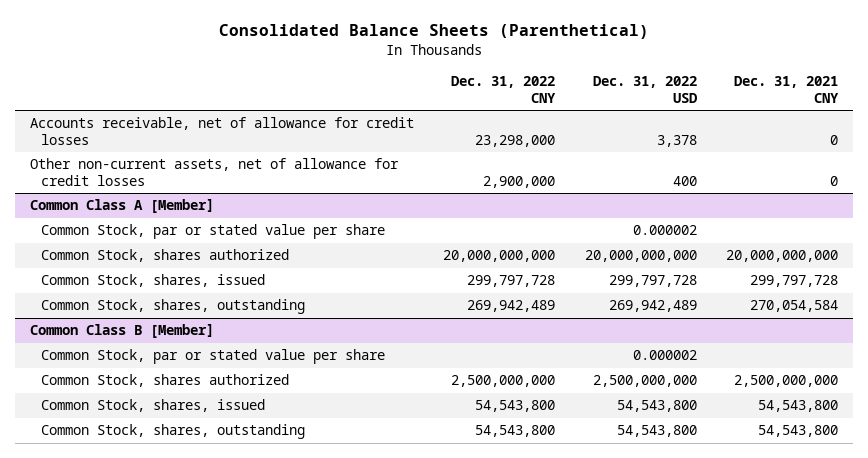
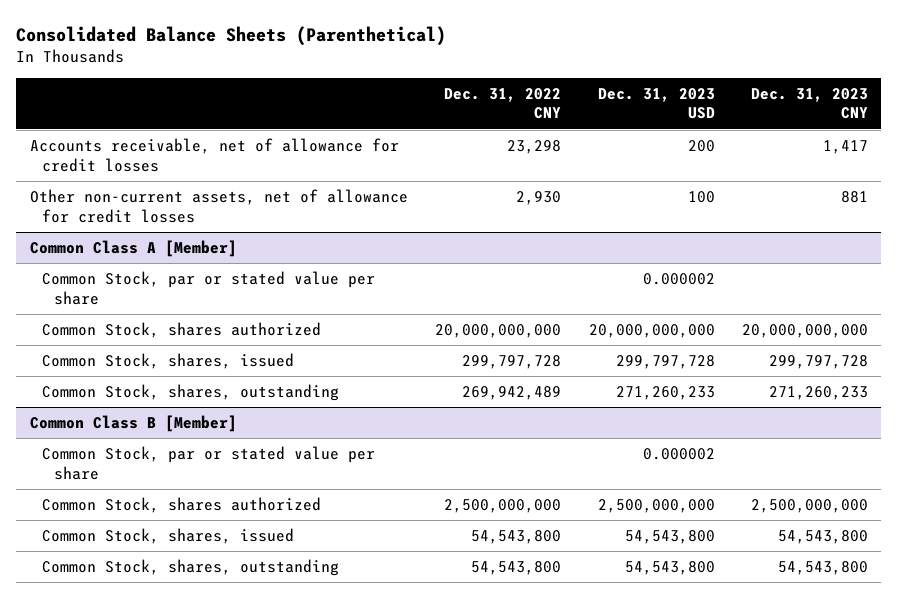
- | Dec. 31, 2022 CNY | Dec. 31, 2022 USD | Dec. 31, 2021 CNY
+ | Dec. 31, 2022 CNY | Dec. 31, 2023 USD | Dec. 31, 2023 CNY
- Accounts receivable, net of allowance for credit losses | 23,298,000 | 3,378 | 0
- Other non-current assets, net of allowance for credit losses | 2,900,000 | 400 | 0
+ Accounts receivable, net of allowance for credit losses | 23,298 | 200 | 1,417
+ Other non-current assets, net of allowance for credit losses | 2,930 | 100 | 881

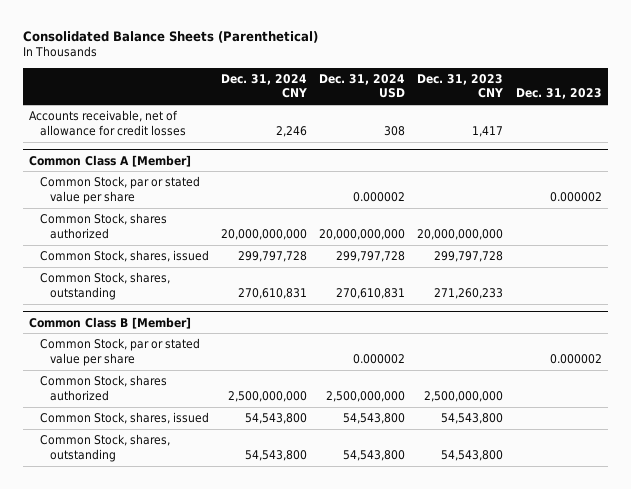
- | Dec. 31, 2022 CNY | Dec. 31, 2023 USD | Dec. 31, 2023 CNY
+ | Dec. 31, 2024 CNY | Dec. 31, 2024 USD | Dec. 31, 2023 CNY | Dec. 31, 2023
- Other non-current assets, net of allowance for credit losses | 2,930 | 100 | 881

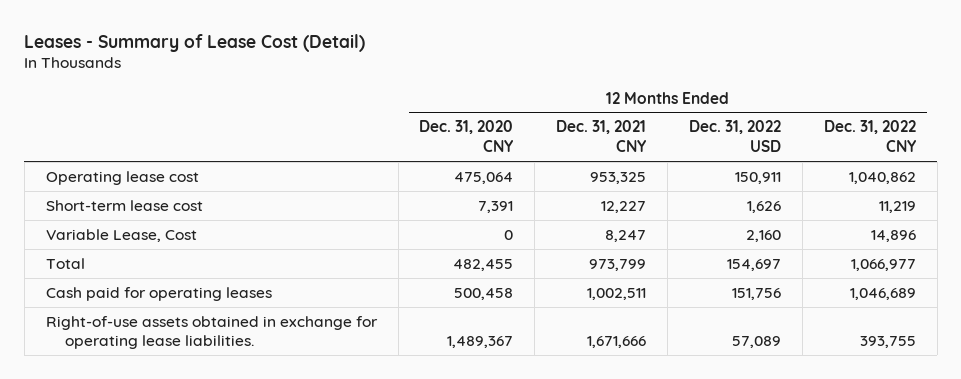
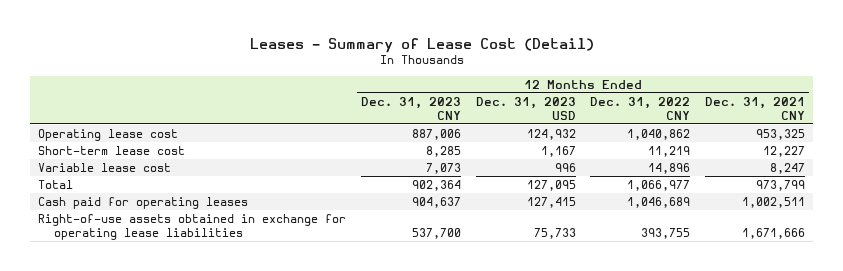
- | 12 Months Ended Dec. 31, 2020 CNY | 12 Months Ended Dec. 31, 2021 CNY | 12 Months Ended Dec. 31, 2022 USD | 12 Months Ended Dec. 31, 2022 CNY
+ | 12 Months Ended Dec. 31, 2023 CNY | 12 Months Ended Dec. 31, 2023 USD | 12 Months Ended Dec. 31, 2022 CNY | 12 Months Ended Dec. 31, 2021 CNY
- Variable Lease, Cost | 0 | 8,247 | 2,160 | 14,896
+ Variable lease cost | 7,073 | 996 | 14,896 | 8,247
- Right-of-use assets obtained in exchange for operating lease liabilities. | 1,489,367 | 1,671,666 | 57,089 | 393,755
+ Right-of-use assets obtained in exchange for operating lease liabilities | 537,700 | 75,733 | 393,755 | 1,671,666

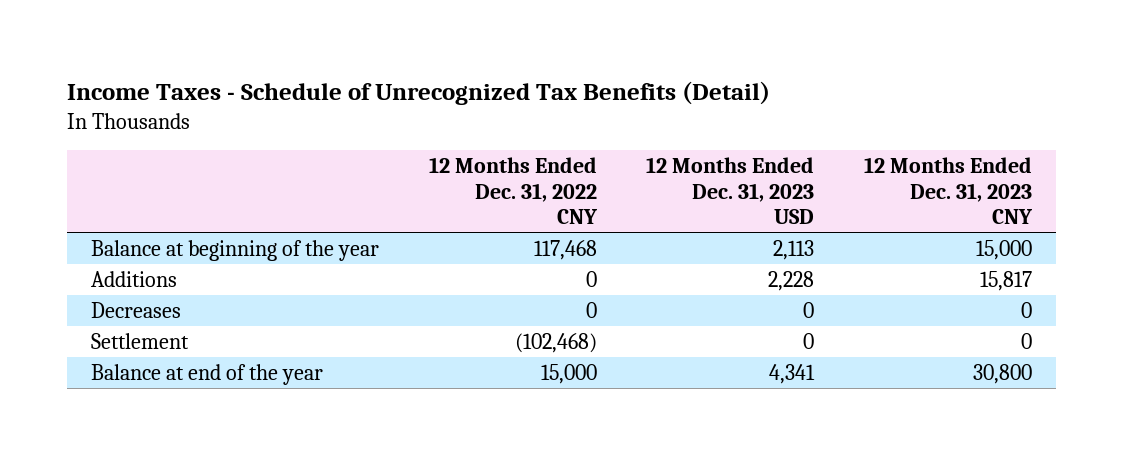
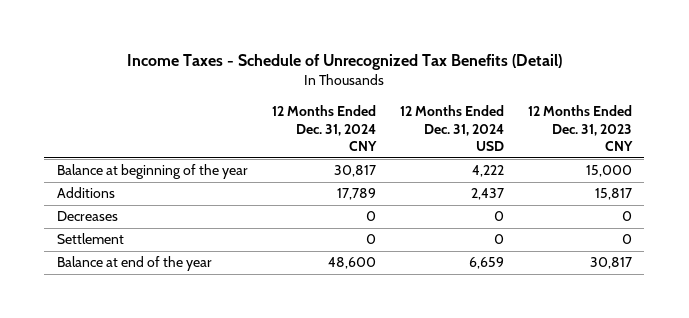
- | 12 Months Ended Dec. 31, 2022 CNY | 12 Months Ended Dec. 31, 2023 USD | 12 Months Ended Dec. 31, 2023 CNY
+ | 12 Months Ended Dec. 31, 2024 CNY | 12 Months Ended Dec. 31, 2024 USD | 12 Months Ended Dec. 31, 2023 CNY
- Balance at end of the year | 15,000 | 4,341 | 30,800
+ Balance at end of the year | 48,600 | 6,659 | 30,817

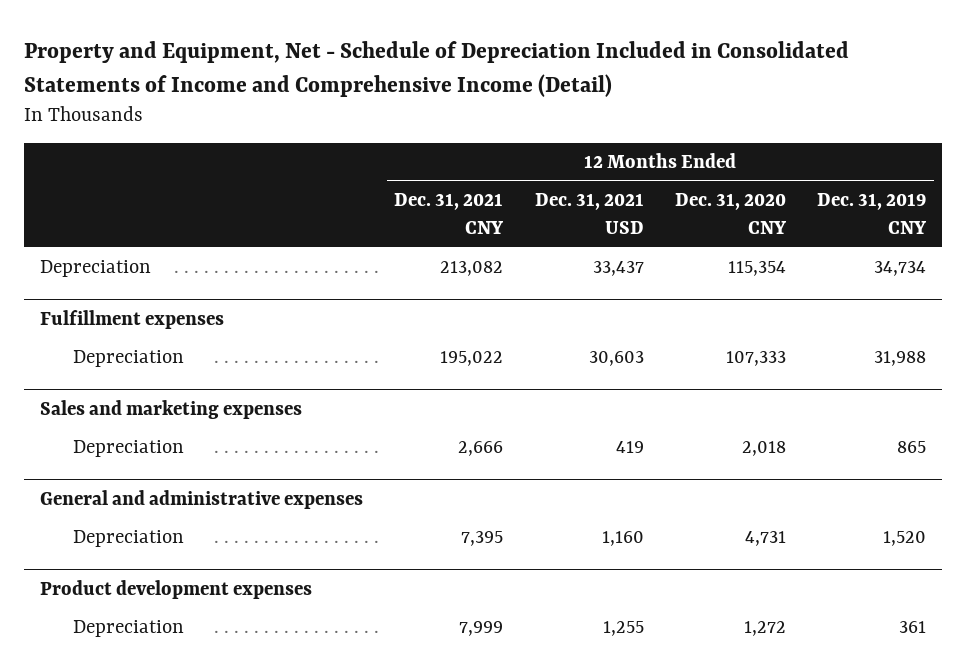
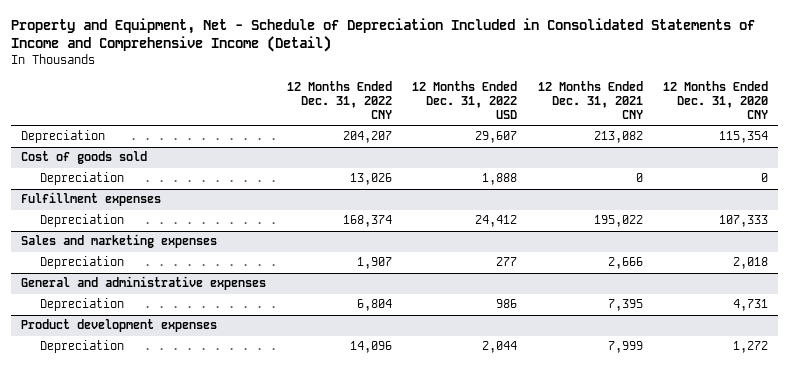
- | 12 Months Ended Dec. 31, 2021 CNY | 12 Months Ended Dec. 31, 2021 USD | 12 Months Ended Dec. 31, 2020 CNY | 12 Months Ended Dec. 31, 2019 CNY
+ | 12 Months Ended Dec. 31, 2022 CNY | 12 Months Ended Dec. 31, 2022 USD | 12 Months Ended Dec. 31, 2021 CNY | 12 Months Ended Dec. 31, 2020 CNY
+ Cost of goods sold
+ Depreciation | 13,026 | 1,888 | 0 | 0

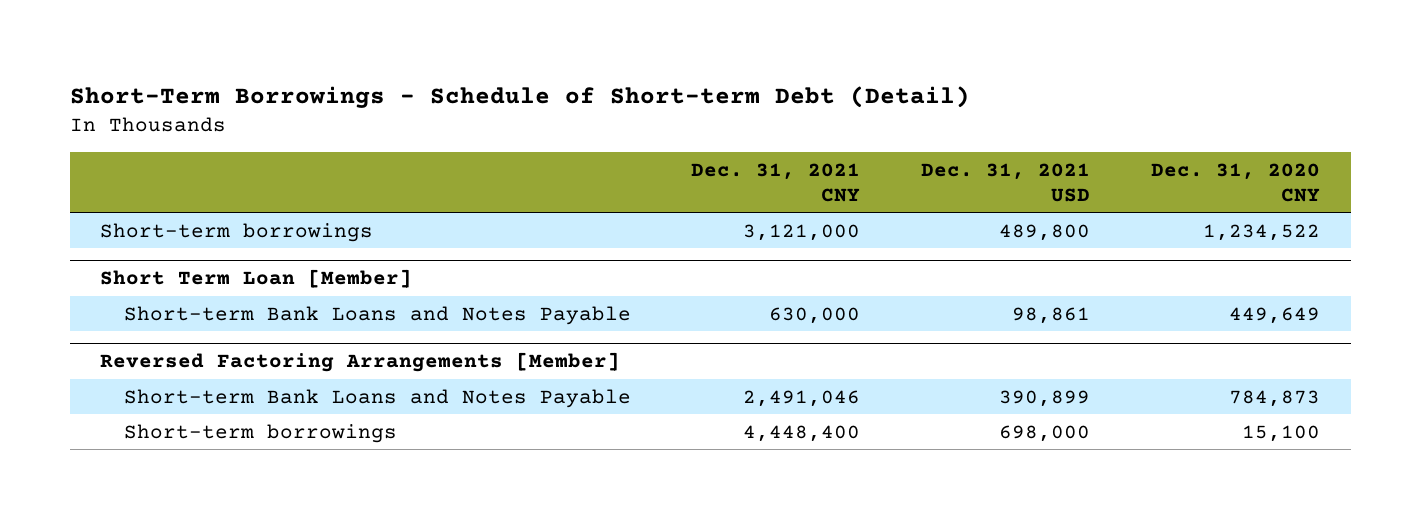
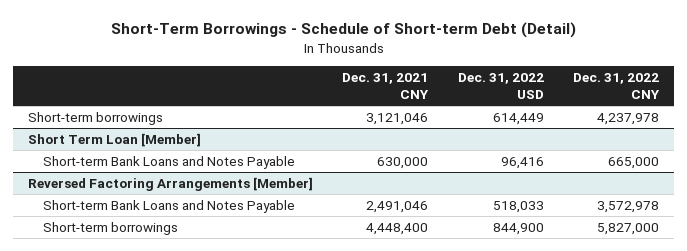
- | Dec. 31, 2021 CNY | Dec. 31, 2021 USD | Dec. 31, 2020 CNY
+ | Dec. 31, 2021 CNY | Dec. 31, 2022 USD | Dec. 31, 2022 CNY
- Short-term borrowings | 3,121,000 | 489,800 | 1,234,522
+ Short-term borrowings | 3,121,046 | 614,449 | 4,237,978

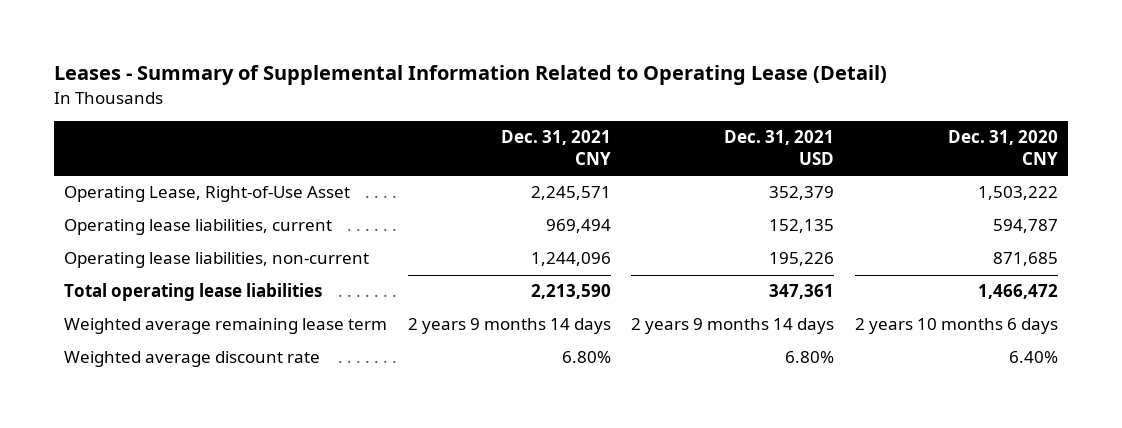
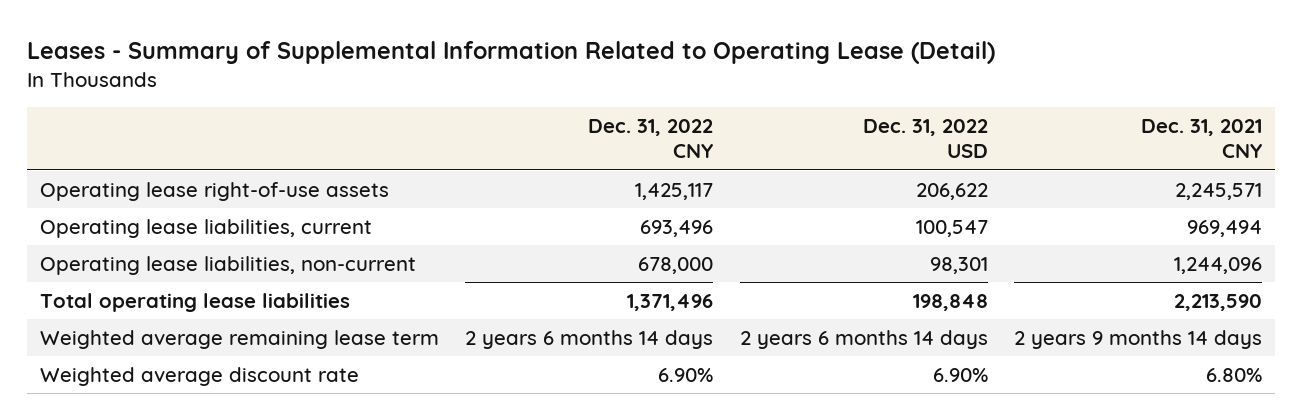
- | Dec. 31, 2021 CNY | Dec. 31, 2021 USD | Dec. 31, 2020 CNY
+ | Dec. 31, 2022 CNY | Dec. 31, 2022 USD | Dec. 31, 2021 CNY
- Operating Lease, Right-of-Use Asset | 2,245,571 | 352,379 | 1,503,222
+ Operating lease right-of-use assets | 1,425,117 | 206,622 | 2,245,571

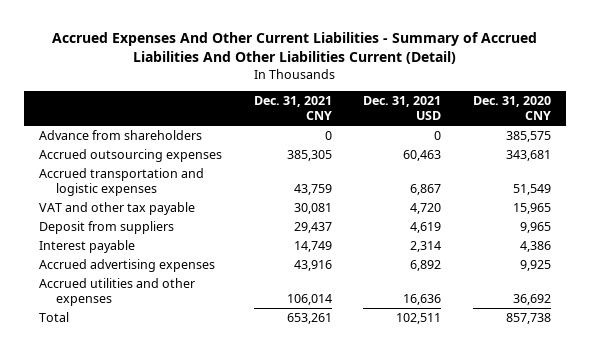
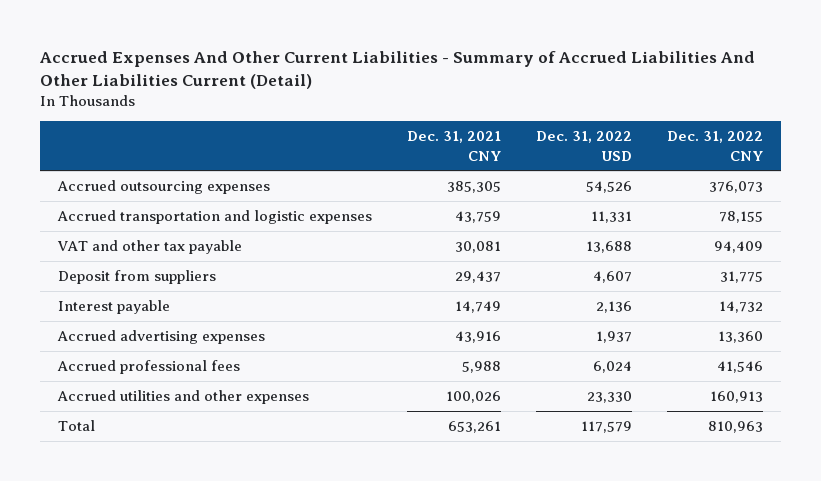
- | Dec. 31, 2021 CNY | Dec. 31, 2021 USD | Dec. 31, 2020 CNY
+ | Dec. 31, 2021 CNY | Dec. 31, 2022 USD | Dec. 31, 2022 CNY
- Advance from shareholders | 0 | 0 | 385,575
- Accrued utilities and other expenses | 106,014 | 16,636 | 36,692
+ Accrued professional fees | 5,988 | 6,024 | 41,546
+ Accrued utilities and other expenses | 100,026 | 23,330 | 160,913

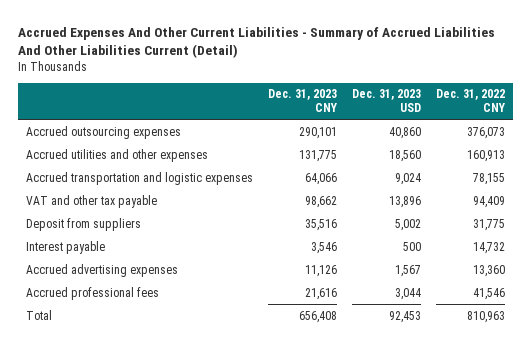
- | Dec. 31, 2021 CNY | Dec. 31, 2022 USD | Dec. 31, 2022 CNY
+ | Dec. 31, 2023 CNY | Dec. 31, 2023 USD | Dec. 31, 2022 CNY
moved up: Accrued utilities and other expenses | 131,775 | 18,560 | 160,913

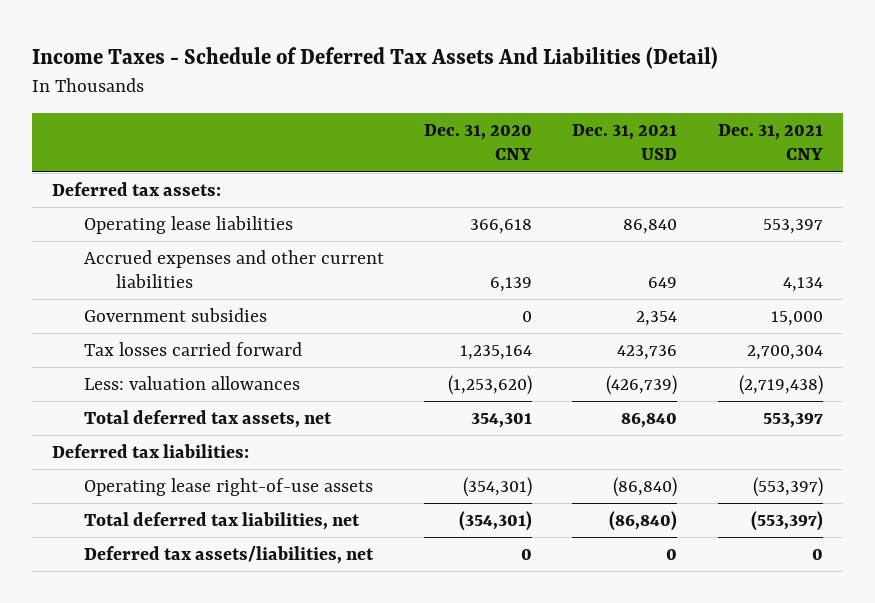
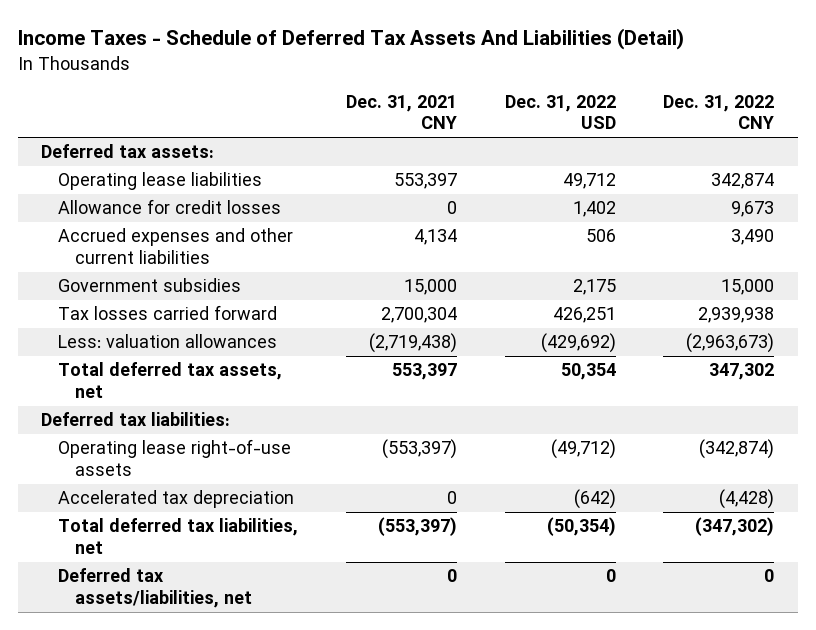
- | Dec. 31, 2020 CNY | Dec. 31, 2021 USD | Dec. 31, 2021 CNY
+ | Dec. 31, 2021 CNY | Dec. 31, 2022 USD | Dec. 31, 2022 CNY
+ Allowance for credit losses | 0 | 1,402 | 9,673
+ Accelerated tax depreciation | 0 | (642) | (4,428)

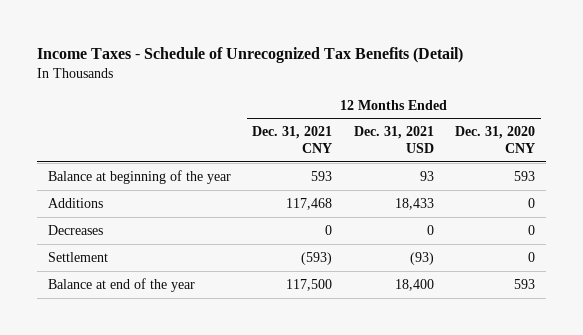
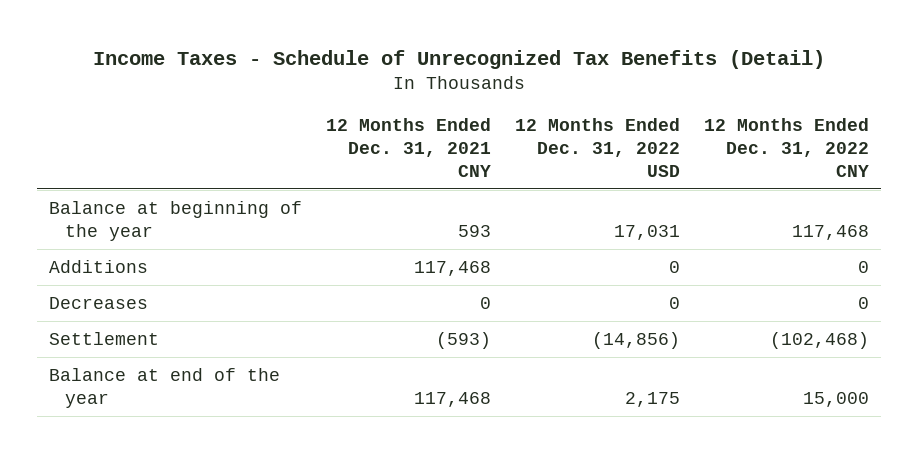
- | 12 Months Ended Dec. 31, 2021 CNY | 12 Months Ended Dec. 31, 2021 USD | 12 Months Ended Dec. 31, 2020 CNY
+ | 12 Months Ended Dec. 31, 2021 CNY | 12 Months Ended Dec. 31, 2022 USD | 12 Months Ended Dec. 31, 2022 CNY
- Balance at end of the year | 117,500 | 18,400 | 593
+ Balance at end of the year | 117,468 | 2,175 | 15,000

